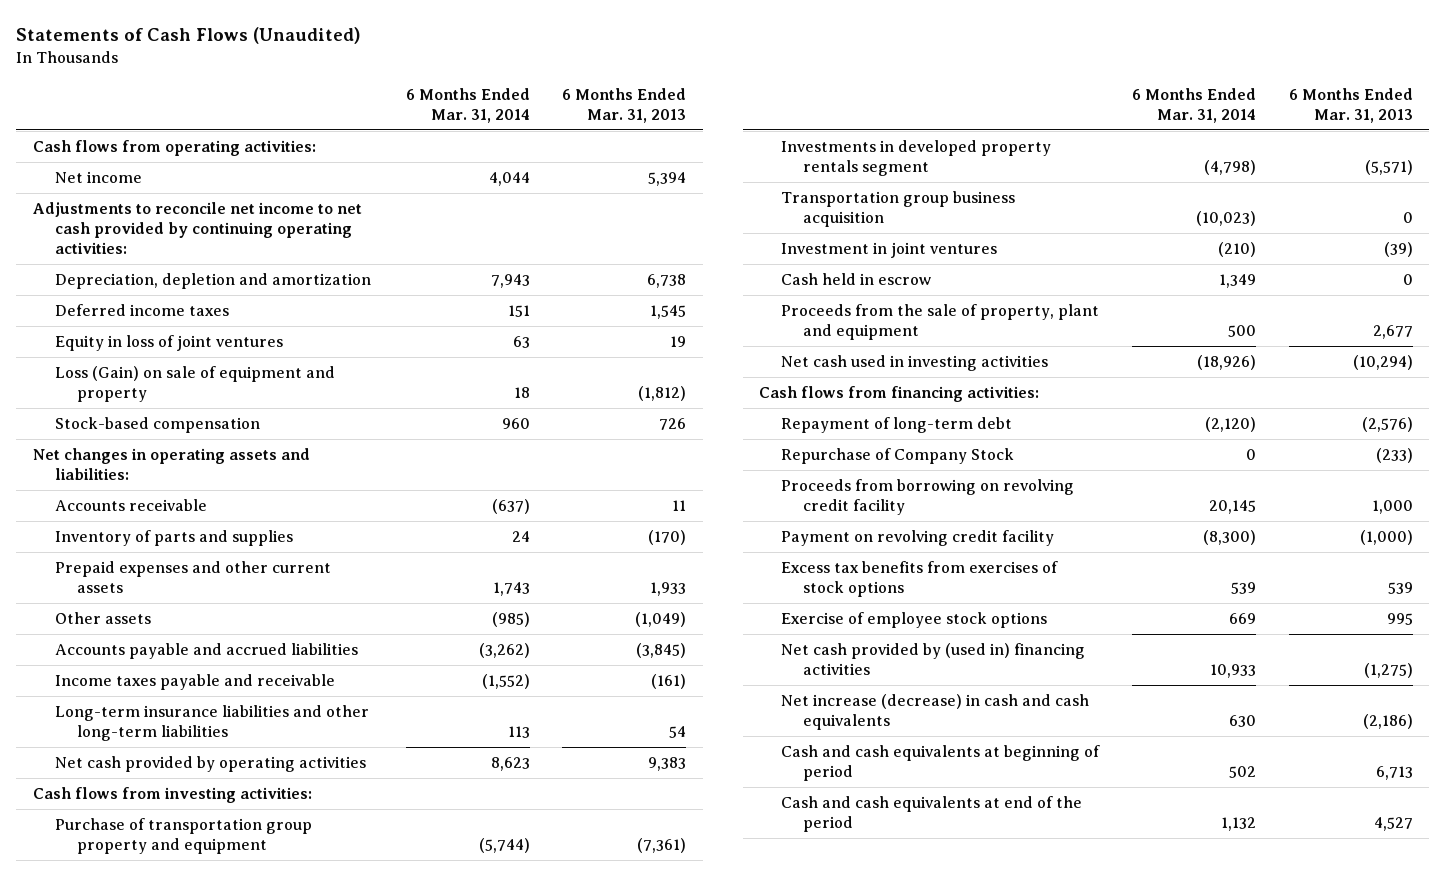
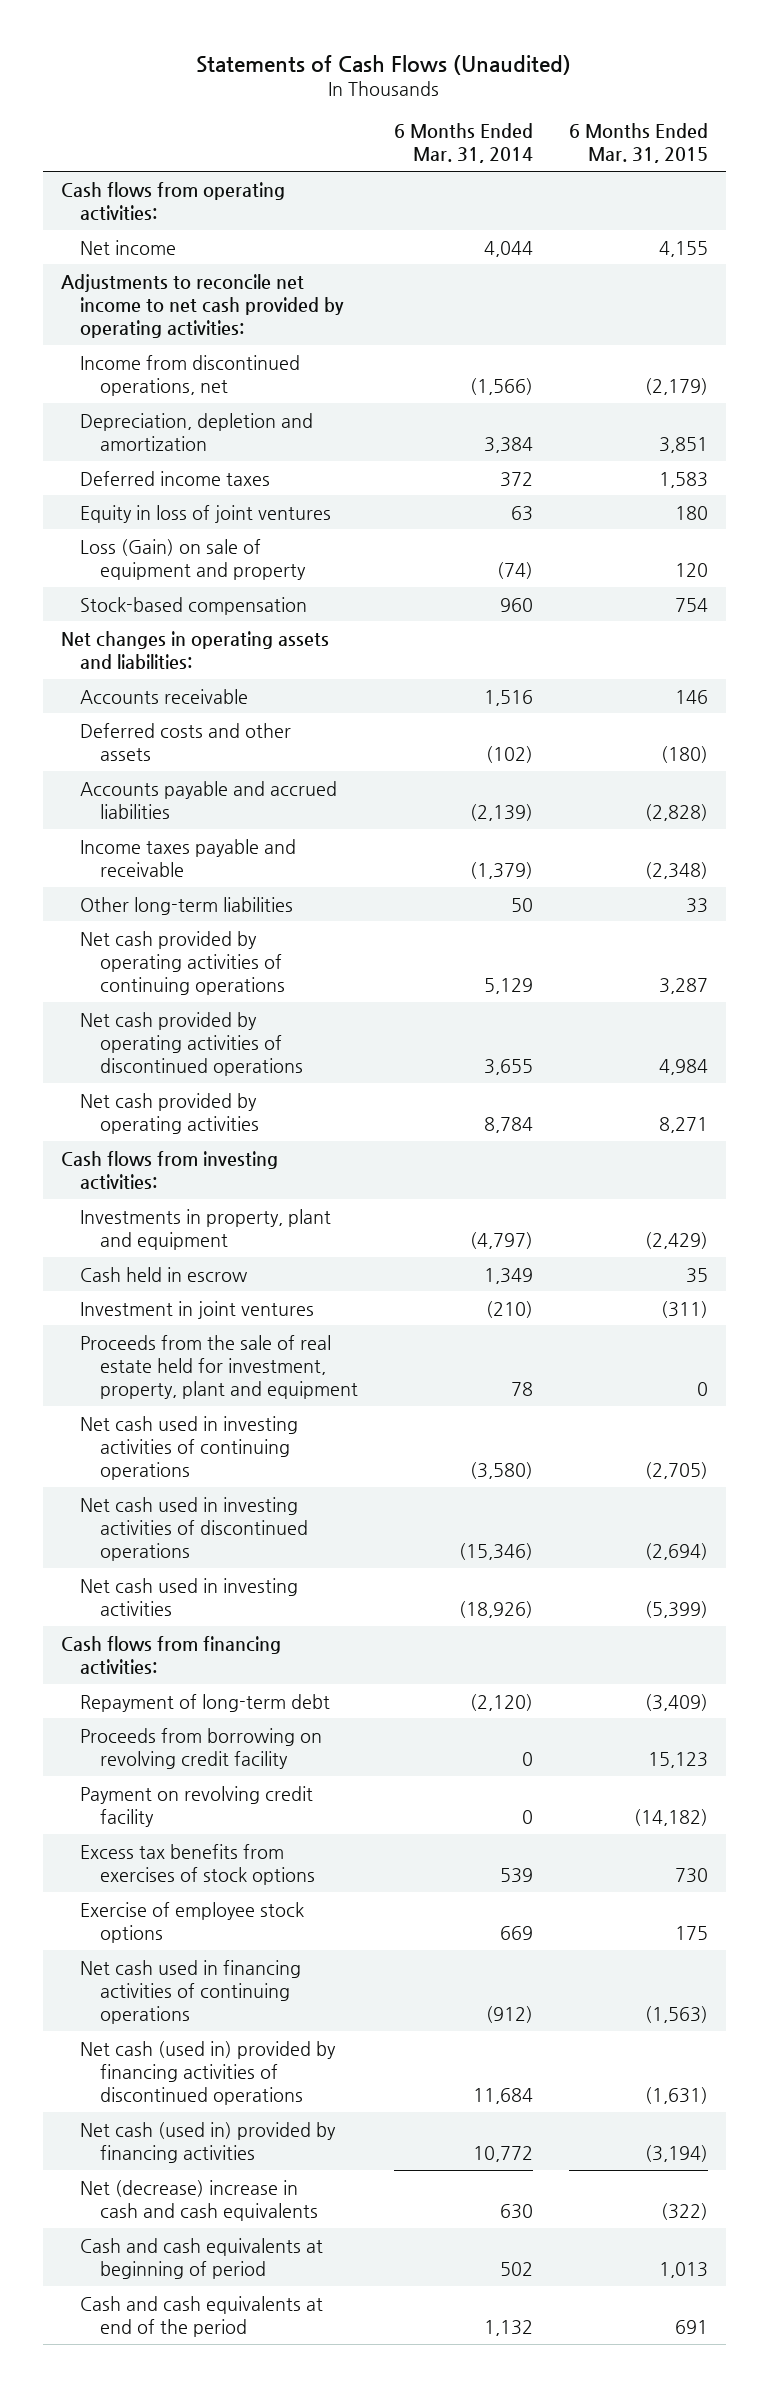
- | 6 Months Ended Mar. 31, 2014 | 6 Months Ended Mar. 31, 2013
+ | 6 Months Ended Mar. 31, 2014 | 6 Months Ended Mar. 31, 2015
- Adjustments to reconcile net income to net cash provided by continuing operating activities:
- Depreciation, depletion and amortization | 7,943 | 6,738
- Deferred income taxes | 151 | 1,545
+ Adjustments to reconcile net income to net cash provided by operating activities:
+ Income from discontinued operations, net | (1,566) | (2,179)
+ Depreciation, depletion and amortization | 3,384 | 3,851
+ Deferred income taxes | 372 | 1,583
- Loss (Gain) on sale of equipment and property | 18 | (1,812)
+ Loss (Gain) on sale of equipment and property | (74) | 120
- Accounts receivable | (637) | 11
- Inventory of parts and supplies | 24 | (170)
- Prepaid expenses and other current assets | 1,743 | 1,933
- Other assets | (985) | (1,049)
- Accounts payable and accrued liabilities | (3,262) | (3,845)
- Income taxes payable and receivable | (1,552) | (161)
- Long-term insurance liabilities and other long-term liabilities | 113 | 54
- Net cash provided by operating activities | 8,623 | 9,383
+ Accounts receivable | 1,516 | 146
+ Deferred costs and other assets | (102) | (180)
+ Accounts payable and accrued liabilities | (2,139) | (2,828)
+ Income taxes payable and receivable | (1,379) | (2,348)
+ Other long-term liabilities | 50 | 33
+ Net cash provided by operating activities of continuing operations | 5,129 | 3,287
+ Net cash provided by operating activities of discontinued operations | 3,655 | 4,984
+ Net cash provided by operating activities | 8,784 | 8,271
- Purchase of transportation group property and equipment | (5,744) | (7,361)
- Investments in developed property rentals segment | (4,798) | (5,571)
- Transportation group business acquisition | (10,023) | 0
+ Investments in property, plant and equipment | (4,797) | (2,429)
- Proceeds from the sale of property, plant and equipment | 500 | 2,677
moved down: Investment in joint ventures | (210) | (311)
+ Proceeds from the sale of real estate held for investment, property, plant and equipment | 78 | 0
+ Net cash used in investing activities of continuing operations | (3,580) | (2,705)
+ Net cash used in investing activities of discontinued operations | (15,346) | (2,694)
- Repurchase of Company Stock | 0 | (233)
- Proceeds from borrowing on revolving credit facility | 20,145 | 1,000
- Payment on revolving credit facility | (8,300) | (1,000)
+ Proceeds from borrowing on revolving credit facility | 0 | 15,123
+ Payment on revolving credit facility | 0 | (14,182)
- Net cash provided by (used in) financing activities | 10,933 | (1,275)
- Net increase (decrease) in cash and cash equivalents | 630 | (2,186)
+ Net cash used in financing activities of continuing operations | (912) | (1,563)
+ Net cash (used in) provided by financing activities of discontinued operations | 11,684 | (1,631)
+ Net cash (used in) provided by financing activities | 10,772 | (3,194)
+ Net (decrease) increase in cash and cash equivalents | 630 | (322)

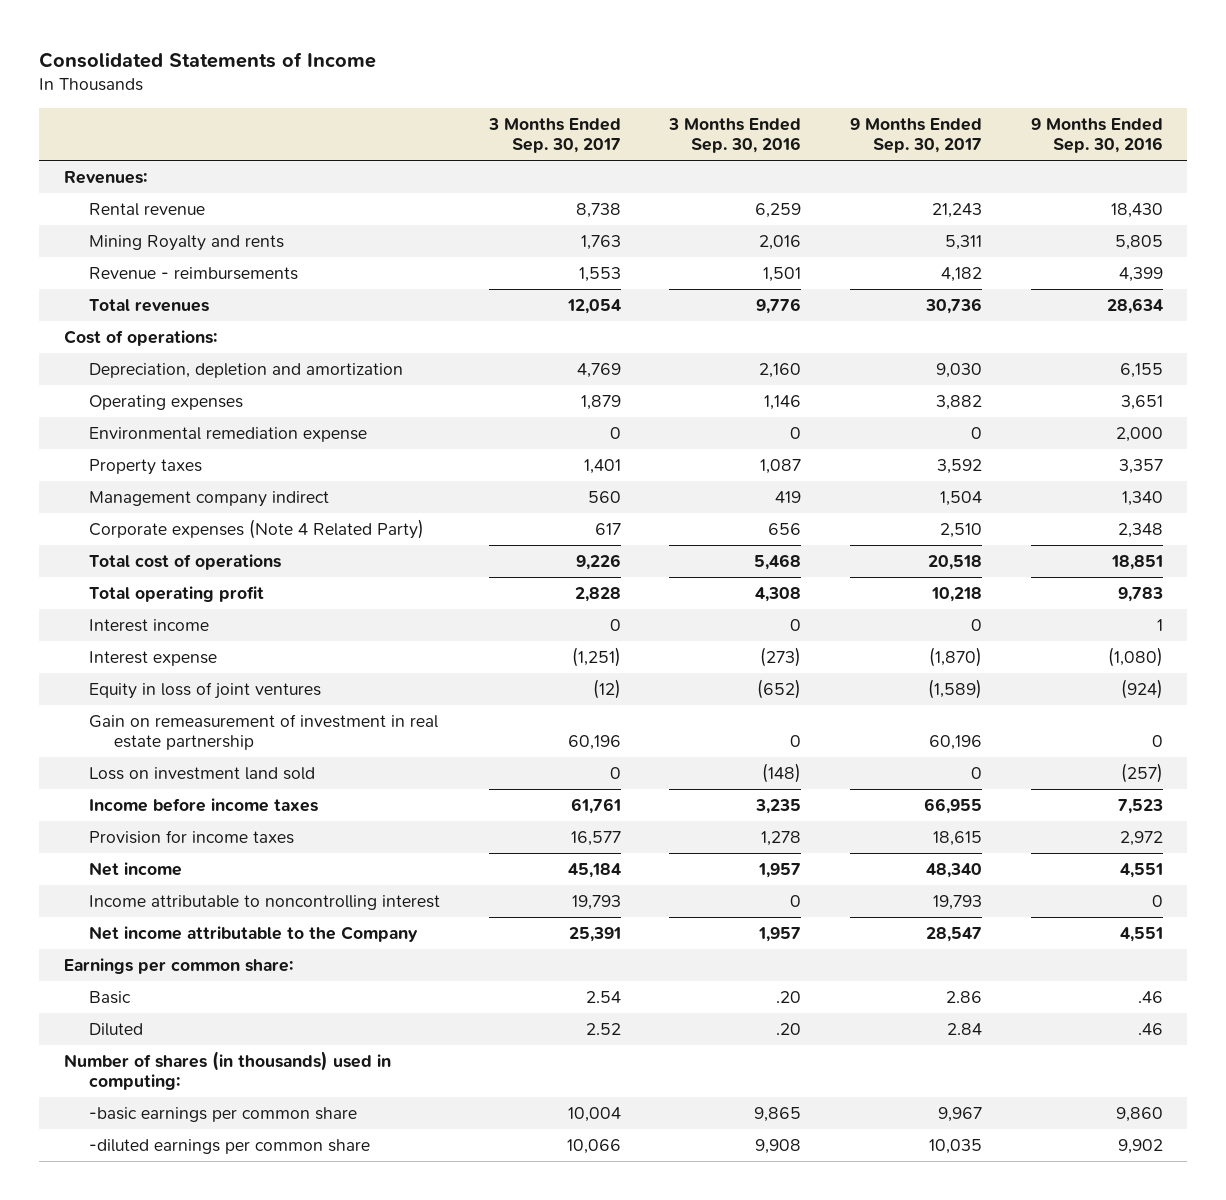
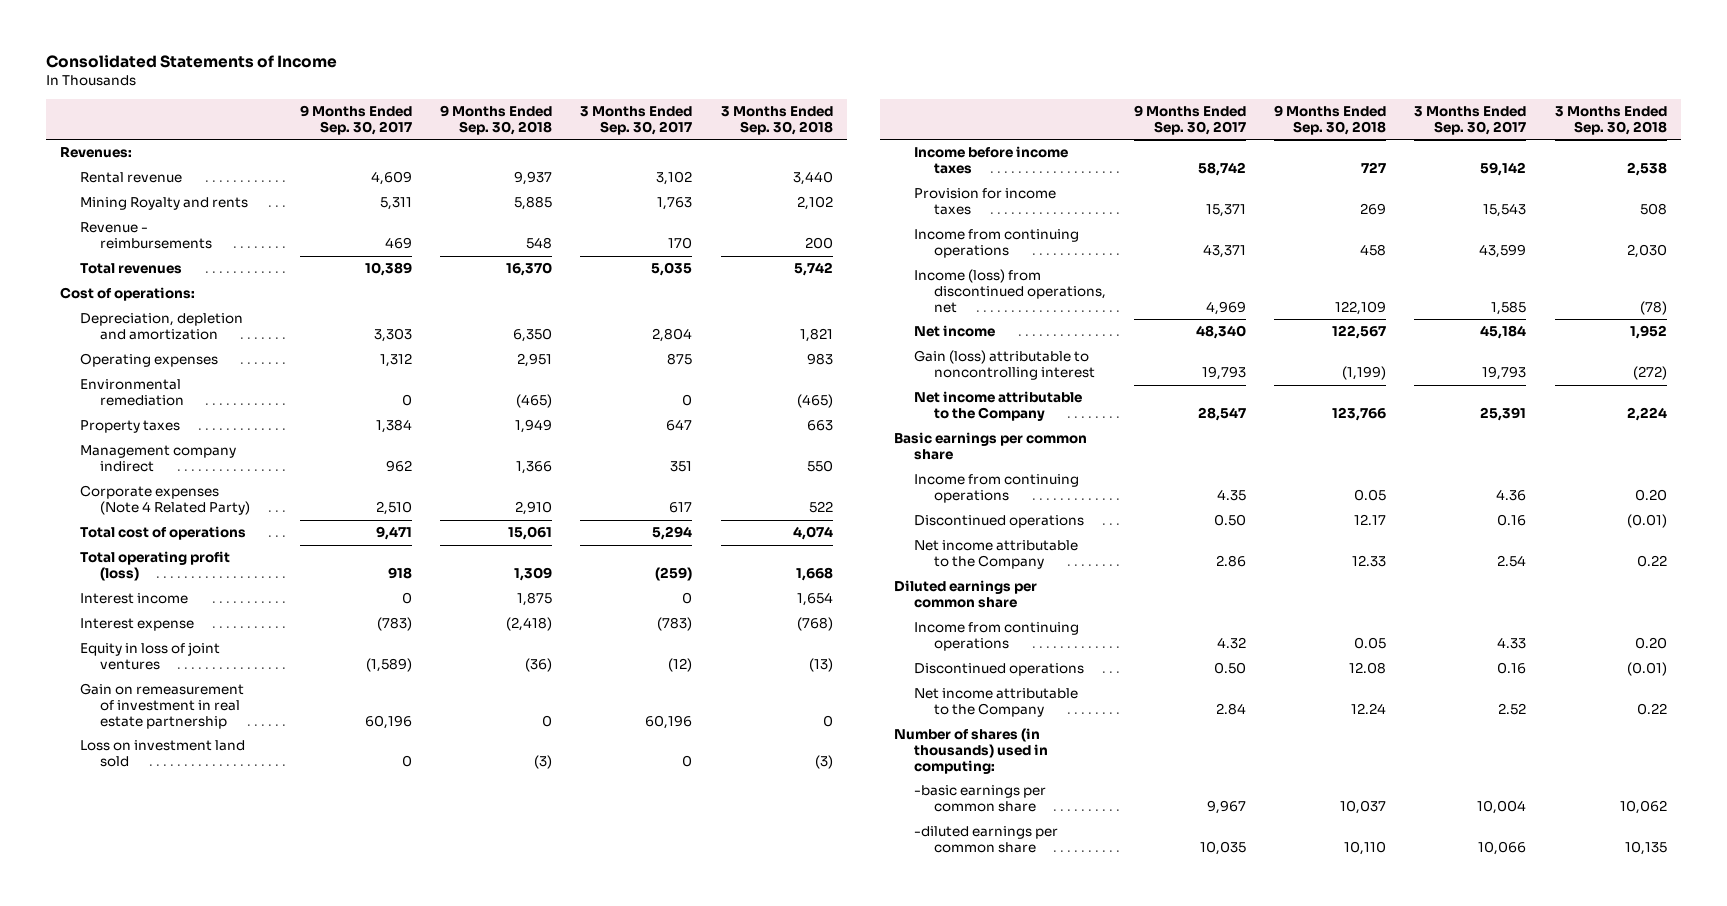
- | 3 Months Ended Sep. 30, 2017 | 3 Months Ended Sep. 30, 2016 | 9 Months Ended Sep. 30, 2017 | 9 Months Ended Sep. 30, 2016
+ | 9 Months Ended Sep. 30, 2017 | 9 Months Ended Sep. 30, 2018 | 3 Months Ended Sep. 30, 2017 | 3 Months Ended Sep. 30, 2018
- Rental revenue | 8,738 | 6,259 | 21,243 | 18,430
+ Rental revenue | 4,609 | 9,937 | 3,102 | 3,440
- Revenue - reimbursements | 1,553 | 1,501 | 4,182 | 4,399
- Total revenues | 12,054 | 9,776 | 30,736 | 28,634
+ Revenue - reimbursements | 469 | 548 | 170 | 200
+ Total revenues | 10,389 | 16,370 | 5,035 | 5,742
- Depreciation, depletion and amortization | 4,769 | 2,160 | 9,030 | 6,155
- Operating expenses | 1,879 | 1,146 | 3,882 | 3,651
- Environmental remediation expense | 0 | 0 | 0 | 2,000
- Property taxes | 1,401 | 1,087 | 3,592 | 3,357
- Management company indirect | 560 | 419 | 1,504 | 1,340
+ Depreciation, depletion and amortization | 3,303 | 6,350 | 2,804 | 1,821
+ Operating expenses | 1,312 | 2,951 | 875 | 983
+ Environmental remediation | 0 | (465) | 0 | (465)
+ Property taxes | 1,384 | 1,949 | 647 | 663
+ Management company indirect | 962 | 1,366 | 351 | 550
- Total cost of operations | 9,226 | 5,468 | 20,518 | 18,851
- Total operating profit | 2,828 | 4,308 | 10,218 | 9,783
+ Total cost of operations | 9,471 | 15,061 | 5,294 | 4,074
+ Total operating profit (loss) | 918 | 1,309 | (259) | 1,668
- Interest expense | (1,251) | (273) | (1,870) | (1,080)
+ Interest expense | (783) | (2,418) | (783) | (768)
- Income before income taxes | 61,761 | 3,235 | 66,955 | 7,523
- Provision for income taxes | 16,577 | 1,278 | 18,615 | 2,972
+ Income before income taxes | 58,742 | 727 | 59,142 | 2,538
+ Provision for income taxes | 15,371 | 269 | 15,543 | 508
+ Income from continuing operations | 43,371 | 458 | 43,599 | 2,030
+ Income (loss) from discontinued operations, net | 4,969 | 122,109 | 1,585 | (78)
- Income attributable to noncontrolling interest | 19,793 | 0 | 19,793 | 0
+ Gain (loss) attributable to noncontrolling interest | 19,793 | (1,199) | 19,793 | (272)
- Earnings per common share:
- Basic | 2.54 | .20 | 2.86 | .46
- Diluted | 2.52 | .20 | 2.84 | .46
+ Basic earnings per common share
+ Income from continuing operations | 4.35 | 0.05 | 4.36 | 0.20
+ Discontinued operations | 0.50 | 12.17 | 0.16 | (0.01)
+ Net income attributable to the Company | 2.86 | 12.33 | 2.54 | 0.22
+ Diluted earnings per common share
+ Income from continuing operations | 4.32 | 0.05 | 4.33 | 0.20
+ Discontinued operations | 0.50 | 12.08 | 0.16 | (0.01)
+ Net income attributable to the Company | 2.84 | 12.24 | 2.52 | 0.22

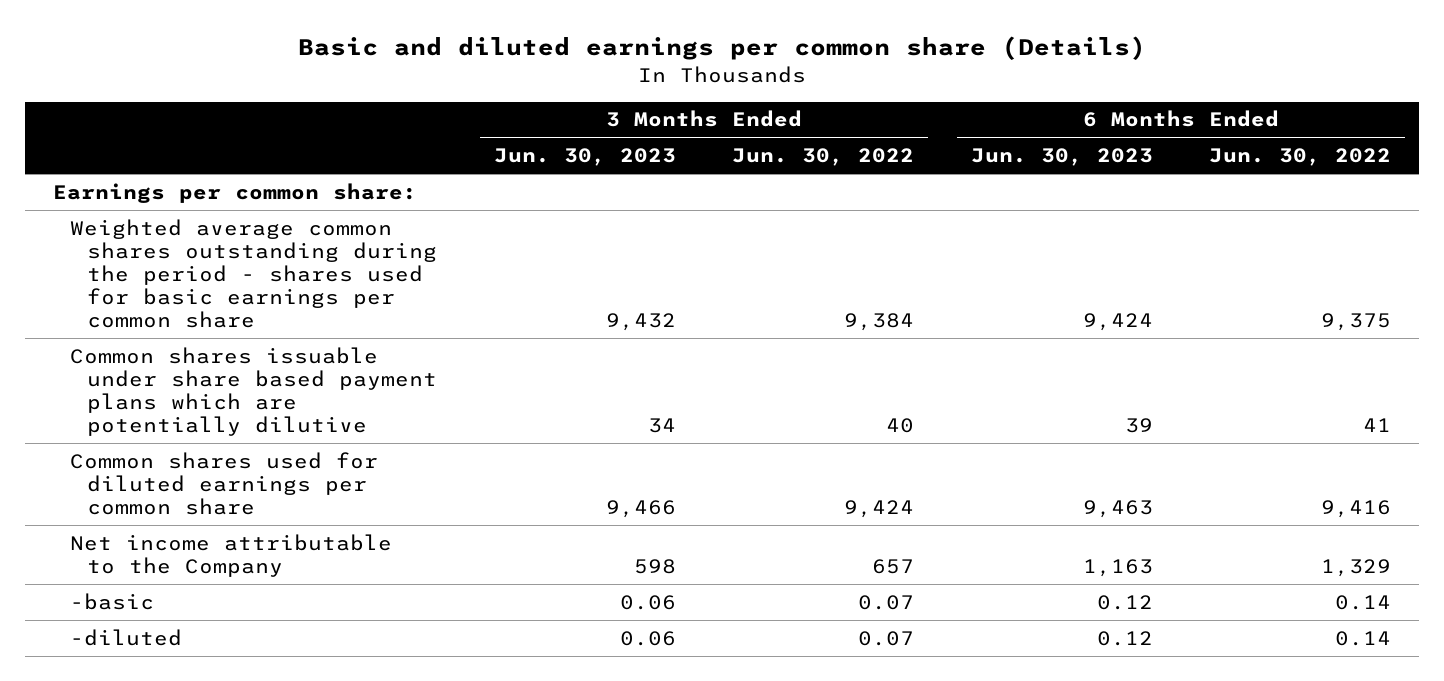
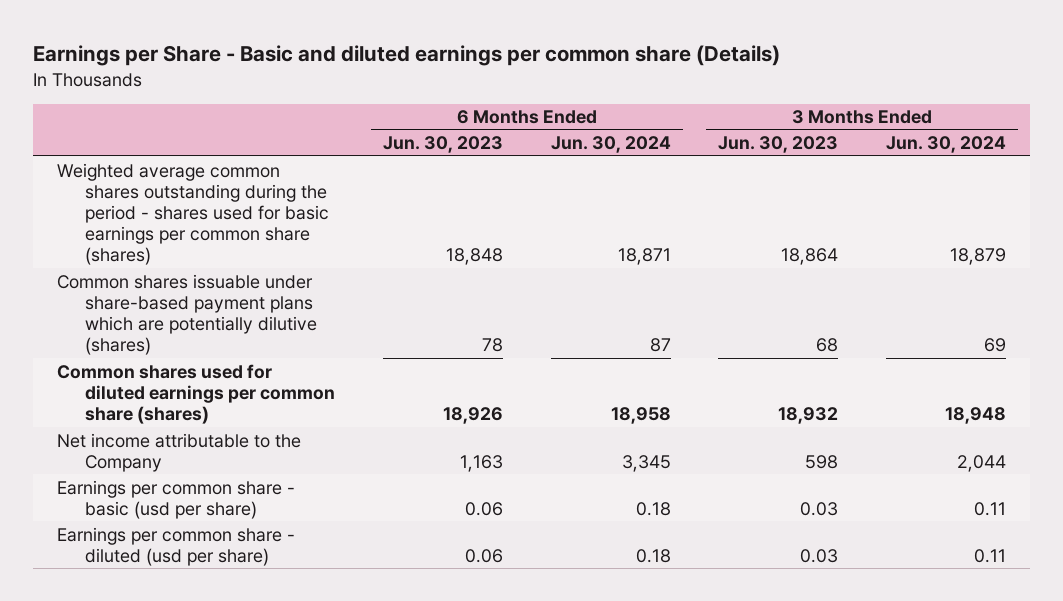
- Basic and diluted earnings per common share (Details)
+ Earnings per Share - Basic and diluted earnings per common share (Details)
- | 3 Months Ended Jun. 30, 2023 | 3 Months Ended Jun. 30, 2022 | 6 Months Ended Jun. 30, 2023 | 6 Months Ended Jun. 30, 2022
+ | 6 Months Ended Jun. 30, 2023 | 6 Months Ended Jun. 30, 2024 | 3 Months Ended Jun. 30, 2023 | 3 Months Ended Jun. 30, 2024
- Earnings per common share:
- Weighted average common shares outstanding during the period - shares used for basic earnings per common share | 9,432 | 9,384 | 9,424 | 9,375
- Common shares issuable under share based payment plans which are potentially dilutive | 34 | 40 | 39 | 41
- Common shares used for diluted earnings per common share | 9,466 | 9,424 | 9,463 | 9,416
+ Weighted average common shares outstanding during the period - shares used for basic earnings per common share (shares) | 18,848 | 18,871 | 18,864 | 18,879
+ Common shares issuable under share-based payment plans which are potentially dilutive (shares) | 78 | 87 | 68 | 69
+ Common shares used for diluted earnings per common share (shares) | 18,926 | 18,958 | 18,932 | 18,948
- -basic | 0.06 | 0.07 | 0.12 | 0.14
- -diluted | 0.06 | 0.07 | 0.12 | 0.14
+ Earnings per common share - basic (usd per share) | 0.06 | 0.18 | 0.03 | 0.11
+ Earnings per common share - diluted (usd per share) | 0.06 | 0.18 | 0.03 | 0.11

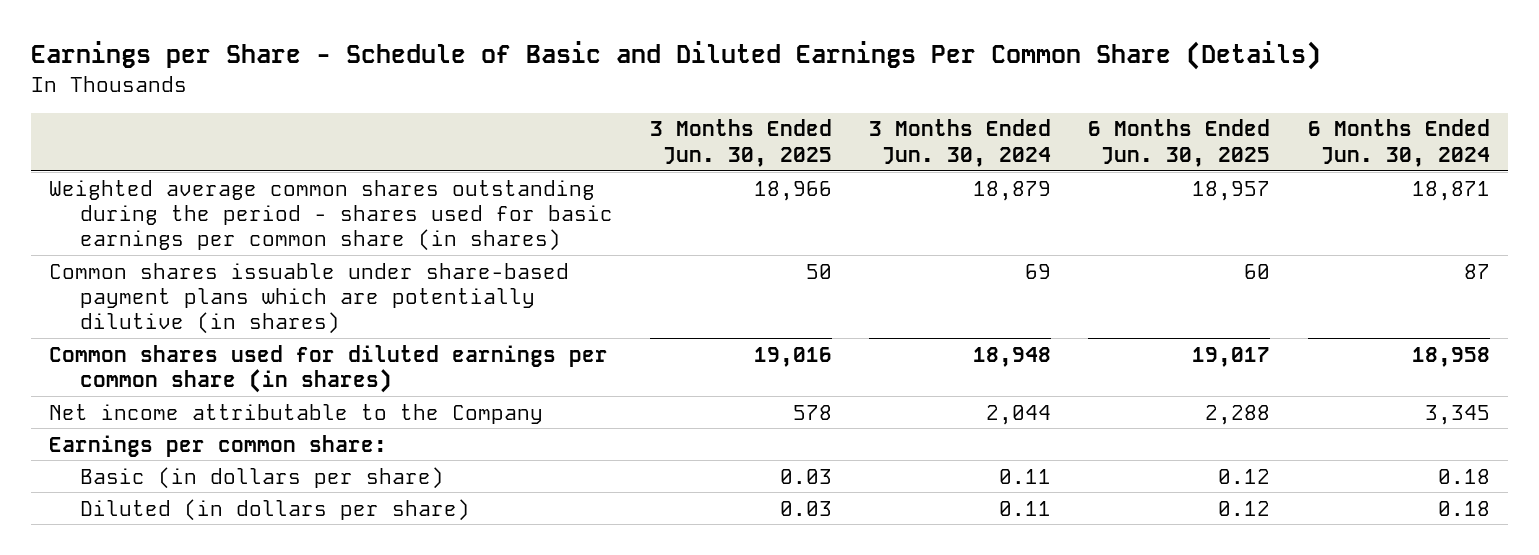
- Earnings per Share - Basic and diluted earnings per common share (Details)
+ Earnings per Share - Schedule of Basic and Diluted Earnings Per Common Share (Details)
- | 6 Months Ended Jun. 30, 2023 | 6 Months Ended Jun. 30, 2024 | 3 Months Ended Jun. 30, 2023 | 3 Months Ended Jun. 30, 2024
+ | 3 Months Ended Jun. 30, 2025 | 3 Months Ended Jun. 30, 2024 | 6 Months Ended Jun. 30, 2025 | 6 Months Ended Jun. 30, 2024
- Weighted average common shares outstanding during the period - shares used for basic earnings per common share (shares) | 18,848 | 18,871 | 18,864 | 18,879
- Common shares issuable under share-based payment plans which are potentially dilutive (shares) | 78 | 87 | 68 | 69
- Common shares used for diluted earnings per common share (shares) | 18,926 | 18,958 | 18,932 | 18,948
+ Weighted average common shares outstanding during the period - shares used for basic earnings per common share (in shares) | 18,966 | 18,879 | 18,957 | 18,871
+ Common shares issuable under share-based payment plans which are potentially dilutive (in shares) | 50 | 69 | 60 | 87
+ Common shares used for diluted earnings per common share (in shares) | 19,016 | 18,948 | 19,017 | 18,958
- Earnings per common share - basic (usd per share) | 0.06 | 0.18 | 0.03 | 0.11
- Earnings per common share - diluted (usd per share) | 0.06 | 0.18 | 0.03 | 0.11
+ Earnings per common share:
+ Basic (in dollars per share) | 0.03 | 0.11 | 0.12 | 0.18
+ Diluted (in dollars per share) | 0.03 | 0.11 | 0.12 | 0.18

